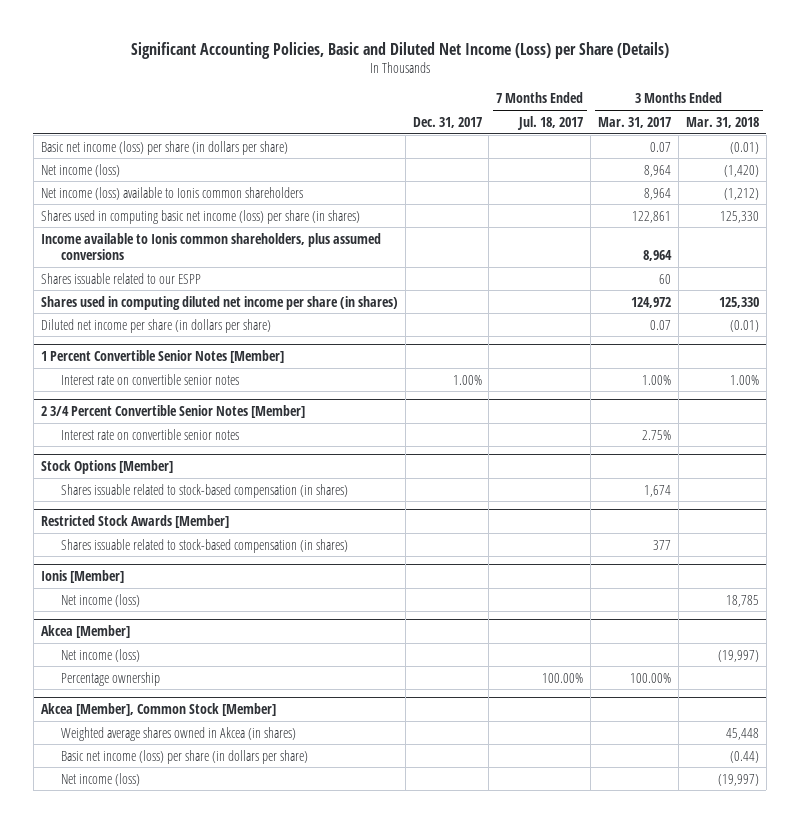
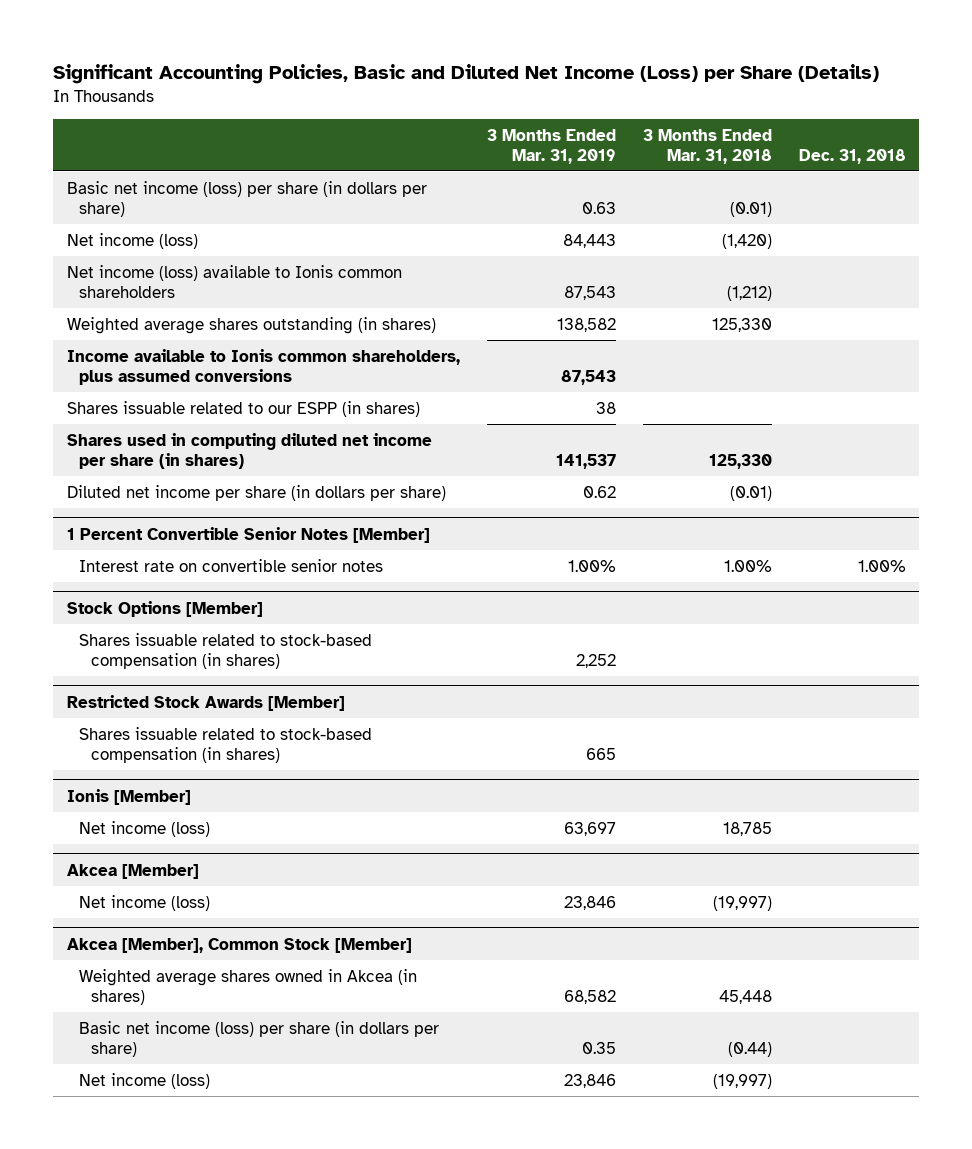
- | Dec. 31, 2017 | 7 Months Ended Jul. 18, 2017 | 3 Months Ended Mar. 31, 2017 | 3 Months Ended Mar. 31, 2018
+ | 3 Months Ended Mar. 31, 2019 | 3 Months Ended Mar. 31, 2018 | Dec. 31, 2018
- Shares used in computing basic net income (loss) per share (in shares) | | | 122,861 | 125,330
+ Weighted average shares outstanding (in shares) | 138,582 | 125,330 |
- Shares issuable related to our ESPP | | | 60 |
+ Shares issuable related to our ESPP (in shares) | 38 | |
- 2 3/4 Percent Convertible Senior Notes [Member]
- Interest rate on convertible senior notes | | | 2.75% |
@ Akcea [Member]
- Percentage ownership | | 100.00% | 100.00% |

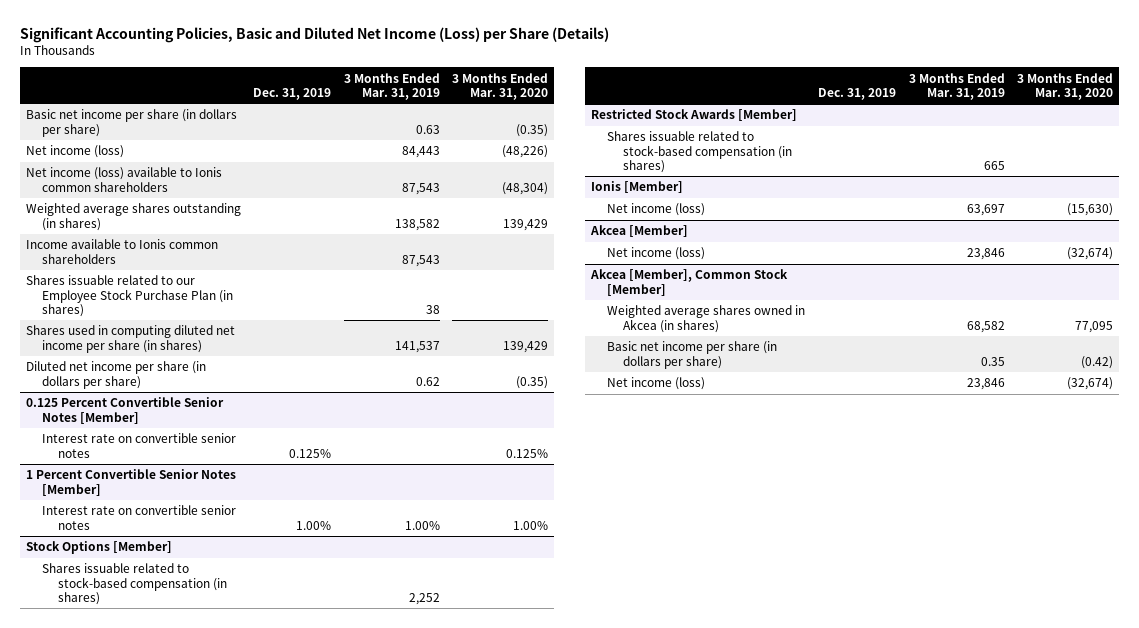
- | 3 Months Ended Mar. 31, 2019 | 3 Months Ended Mar. 31, 2018 | Dec. 31, 2018
+ | Dec. 31, 2019 | 3 Months Ended Mar. 31, 2019 | 3 Months Ended Mar. 31, 2020
- Basic net income (loss) per share (in dollars per share) | 0.63 | (0.01) |
+ Basic net income per share (in dollars per share) | | 0.63 | (0.35)
- Income available to Ionis common shareholders, plus assumed conversions | 87,543 | |
- Shares issuable related to our ESPP (in shares) | 38 | |
+ Income available to Ionis common shareholders | | 87,543 |
+ Shares issuable related to our Employee Stock Purchase Plan (in shares) | | 38 |
+ 0.125 Percent Convertible Senior Notes [Member]
+ Interest rate on convertible senior notes | 0.125% | | 0.125%
@ Akcea [Member], Common Stock [Member]
- Basic net income (loss) per share (in dollars per share) | 0.35 | (0.44) |
+ Basic net income per share (in dollars per share) | | 0.35 | (0.42)

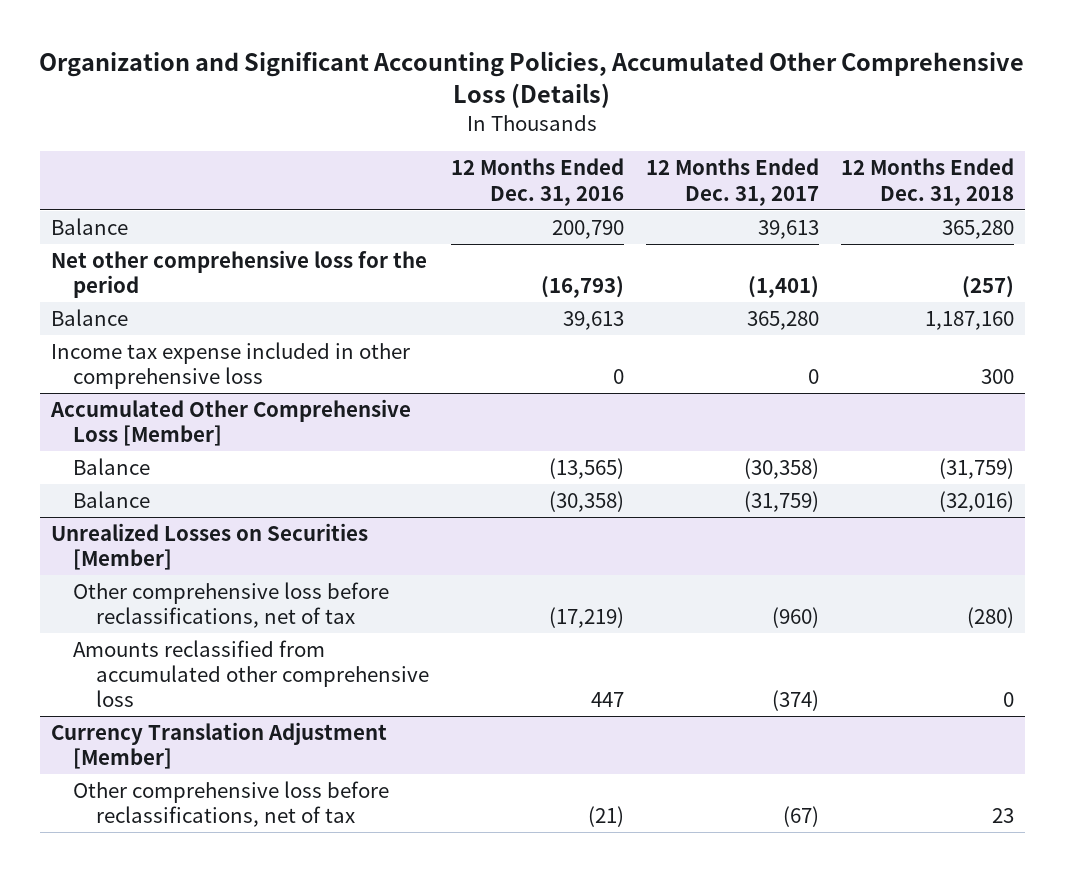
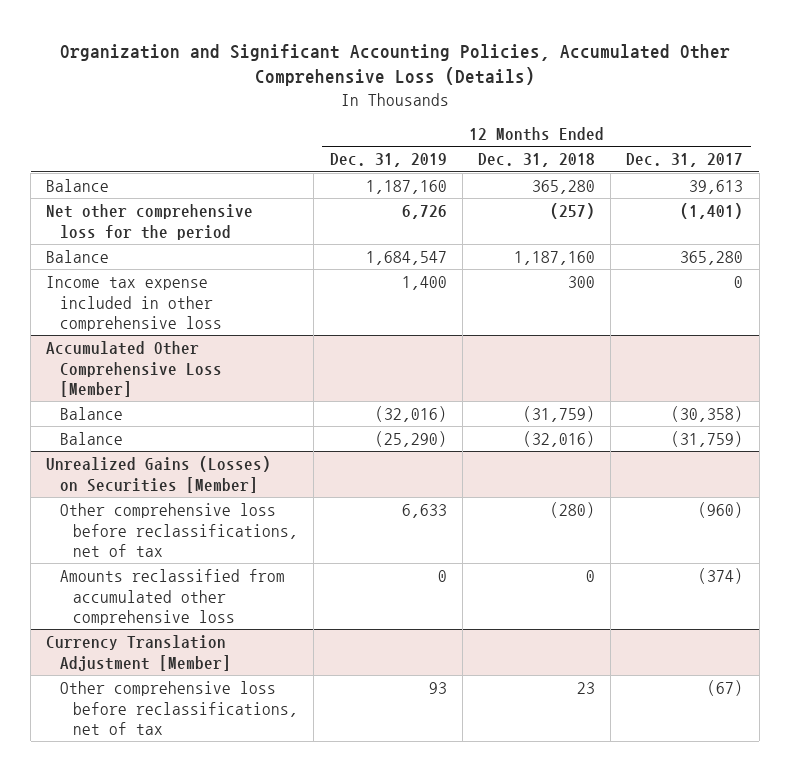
- | 12 Months Ended Dec. 31, 2016 | 12 Months Ended Dec. 31, 2017 | 12 Months Ended Dec. 31, 2018
+ | 12 Months Ended Dec. 31, 2019 | 12 Months Ended Dec. 31, 2018 | 12 Months Ended Dec. 31, 2017
- Unrealized Losses on Securities [Member]
+ Unrealized Gains (Losses) on Securities [Member]

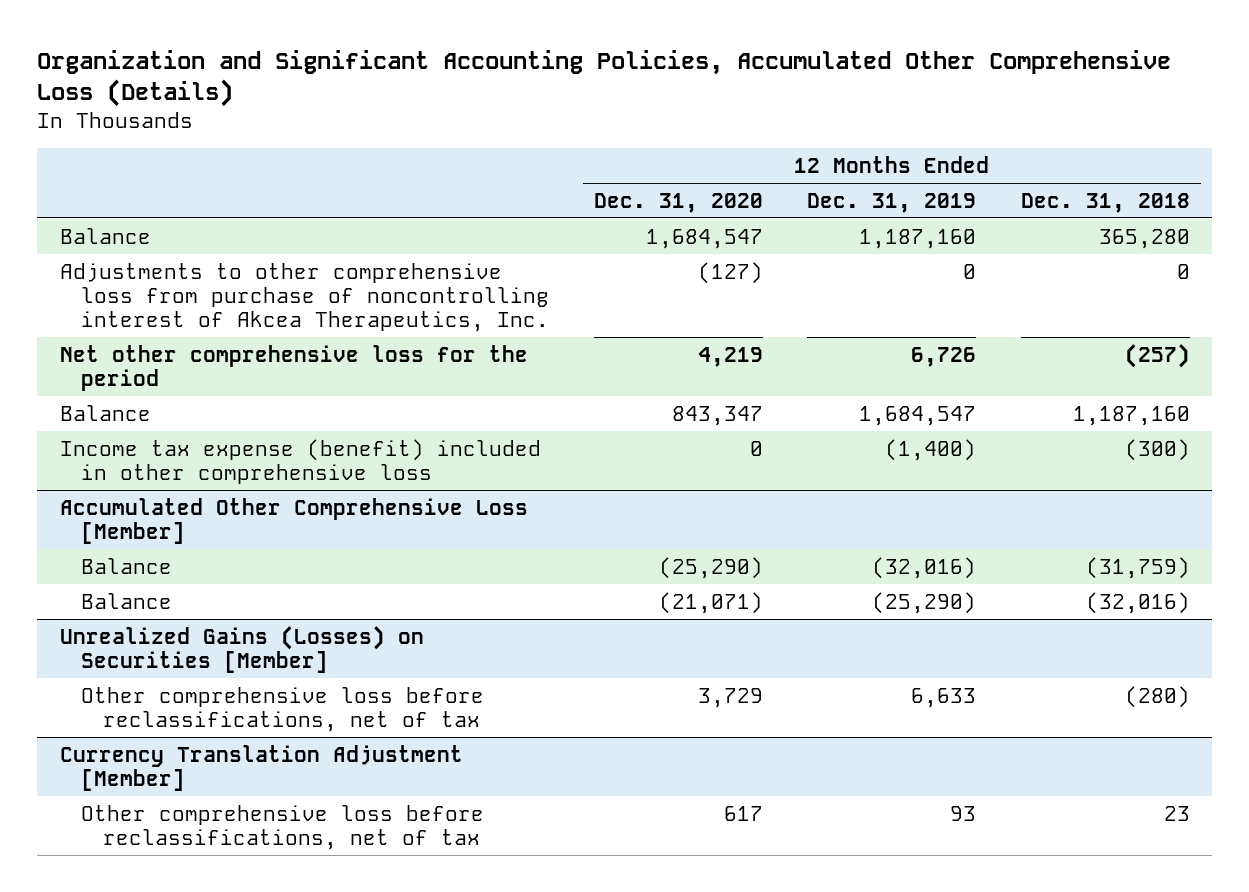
- | 12 Months Ended Dec. 31, 2019 | 12 Months Ended Dec. 31, 2018 | 12 Months Ended Dec. 31, 2017
+ | 12 Months Ended Dec. 31, 2020 | 12 Months Ended Dec. 31, 2019 | 12 Months Ended Dec. 31, 2018
+ Adjustments to other comprehensive loss from purchase of noncontrolling interest of Akcea Therapeutics, Inc. | (127) | 0 | 0
- Income tax expense included in other comprehensive loss | 1,400 | 300 | 0
+ Income tax expense (benefit) included in other comprehensive loss | 0 | (1,400) | (300)
@ Unrealized Gains (Losses) on Securities [Member]
- Amounts reclassified from accumulated other comprehensive loss | 0 | 0 | (374)

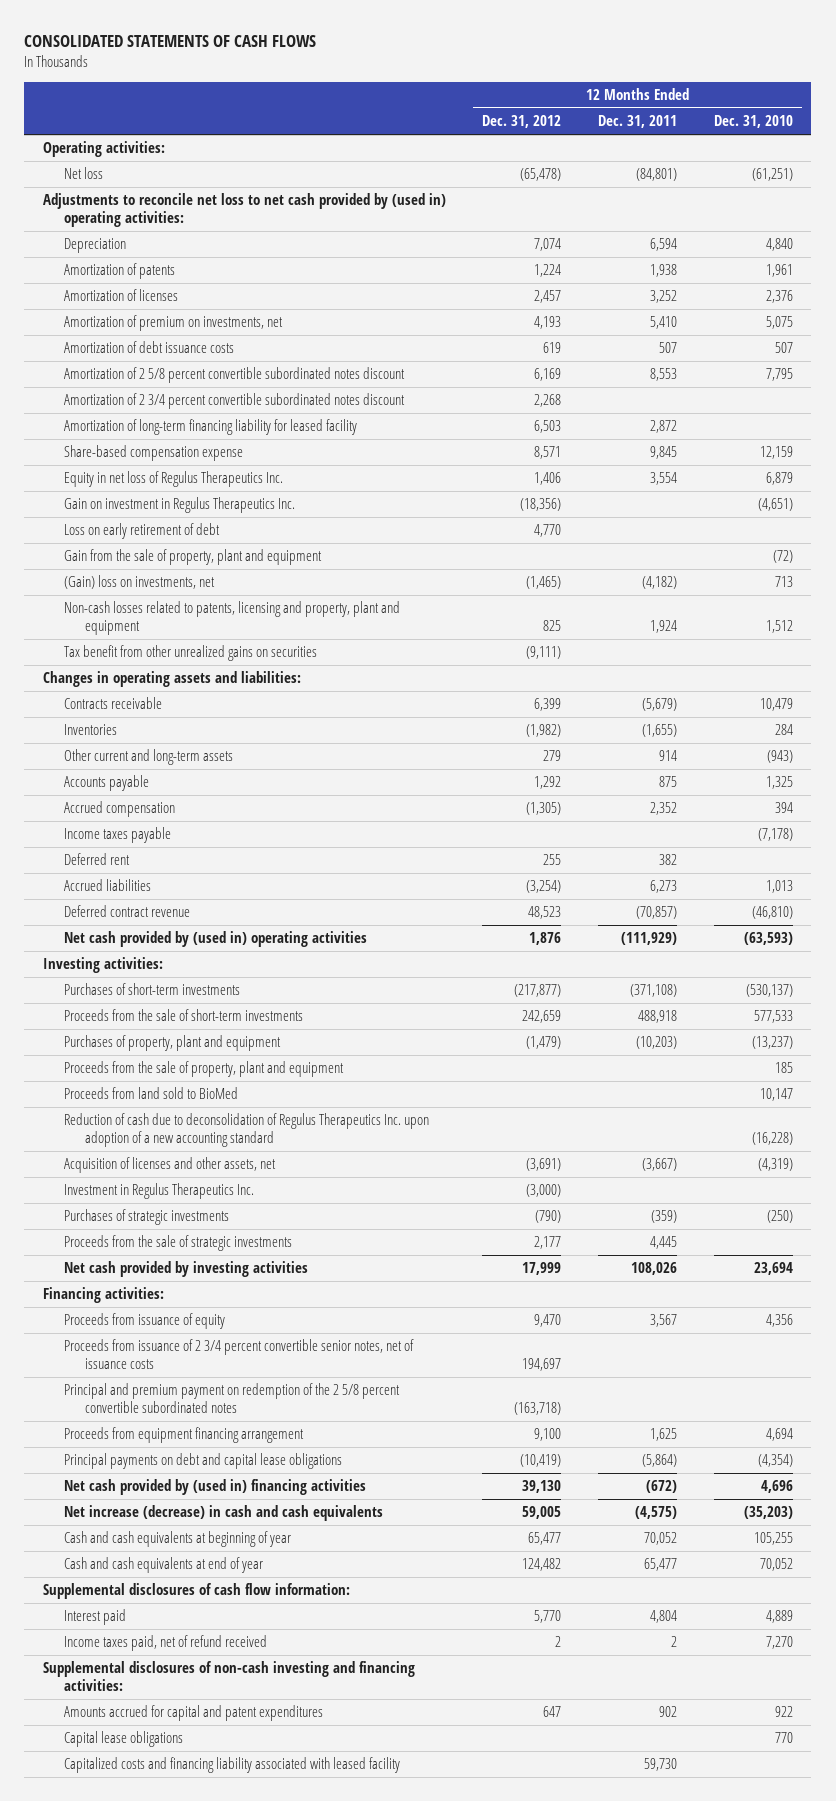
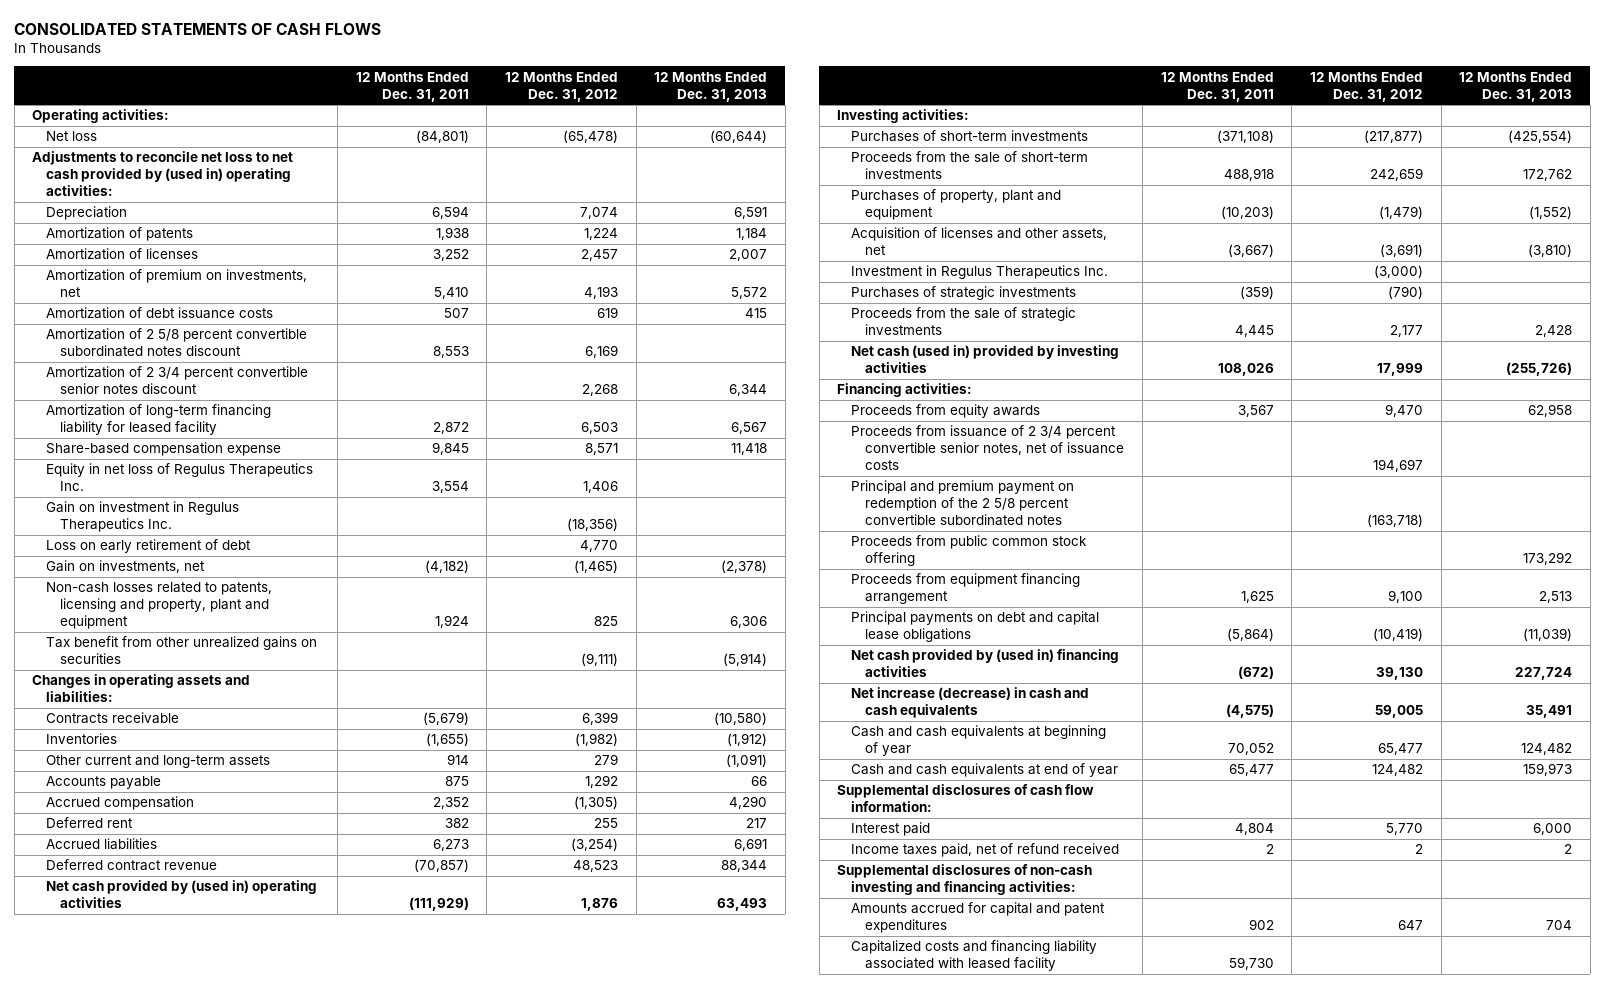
- | 12 Months Ended Dec. 31, 2012 | 12 Months Ended Dec. 31, 2011 | 12 Months Ended Dec. 31, 2010
+ | 12 Months Ended Dec. 31, 2011 | 12 Months Ended Dec. 31, 2012 | 12 Months Ended Dec. 31, 2013
- Amortization of 2 3/4 percent convertible subordinated notes discount | 2,268 | |
+ Amortization of 2 3/4 percent convertible senior notes discount | | 2,268 | 6,344
- Gain from the sale of property, plant and equipment | | | (72)
- (Gain) loss on investments, net | (1,465) | (4,182) | 713
+ Gain on investments, net | (4,182) | (1,465) | (2,378)
- Income taxes payable | | | (7,178)
- Proceeds from the sale of property, plant and equipment | | | 185
- Proceeds from land sold to BioMed | | | 10,147
- Reduction of cash due to deconsolidation of Regulus Therapeutics Inc. upon adoption of a new accounting standard | | | (16,228)
- Net cash provided by investing activities | 17,999 | 108,026 | 23,694
+ Net cash (used in) provided by investing activities | 108,026 | 17,999 | (255,726)
- Proceeds from issuance of equity | 9,470 | 3,567 | 4,356
+ Proceeds from equity awards | 3,567 | 9,470 | 62,958
+ Proceeds from public common stock offering | | | 173,292
- Capital lease obligations | | | 770

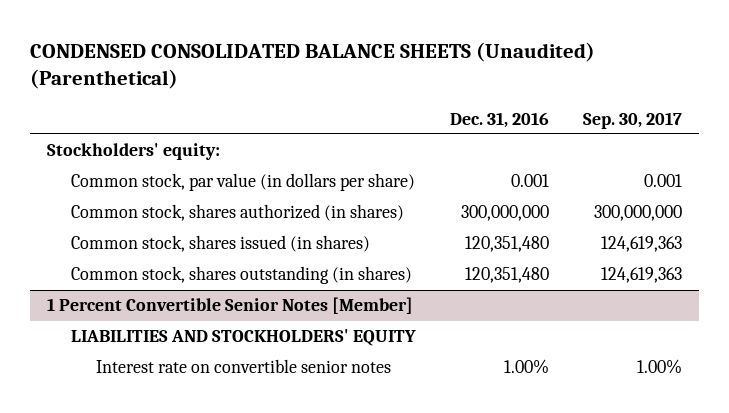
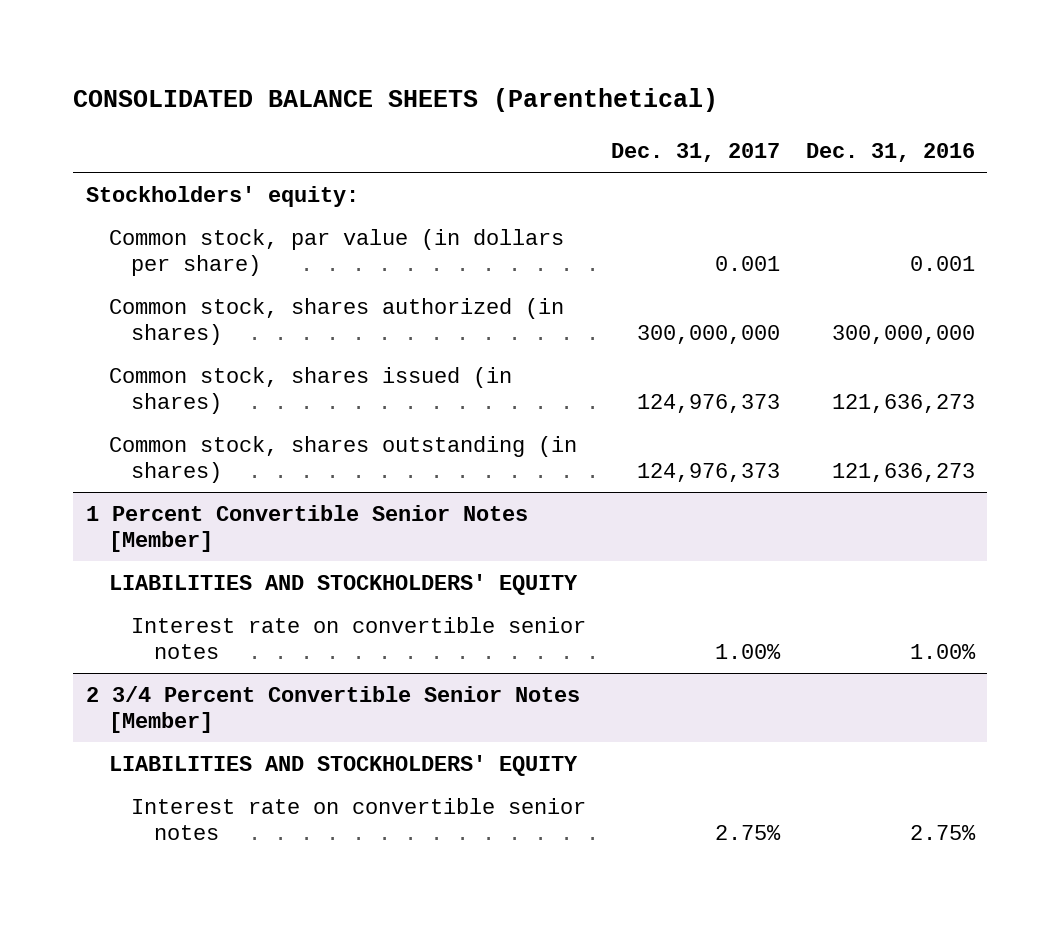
- CONDENSED CONSOLIDATED BALANCE SHEETS (Unaudited) (Parenthetical)
+ CONSOLIDATED BALANCE SHEETS (Parenthetical)
- | Dec. 31, 2016 | Sep. 30, 2017
+ | Dec. 31, 2017 | Dec. 31, 2016
- Common stock, shares issued (in shares) | 120,351,480 | 124,619,363
- Common stock, shares outstanding (in shares) | 120,351,480 | 124,619,363
+ Common stock, shares issued (in shares) | 124,976,373 | 121,636,273
+ Common stock, shares outstanding (in shares) | 124,976,373 | 121,636,273
+ 2 3/4 Percent Convertible Senior Notes [Member]
+ LIABILITIES AND STOCKHOLDERS' EQUITY
+ Interest rate on convertible senior notes | 2.75% | 2.75%

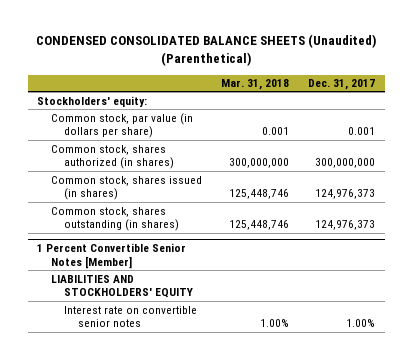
- CONSOLIDATED BALANCE SHEETS (Parenthetical)
+ CONDENSED CONSOLIDATED BALANCE SHEETS (Unaudited) (Parenthetical)
- | Dec. 31, 2017 | Dec. 31, 2016
+ | Mar. 31, 2018 | Dec. 31, 2017
- 2 3/4 Percent Convertible Senior Notes [Member]
- LIABILITIES AND STOCKHOLDERS' EQUITY
- Interest rate on convertible senior notes | 2.75% | 2.75%

